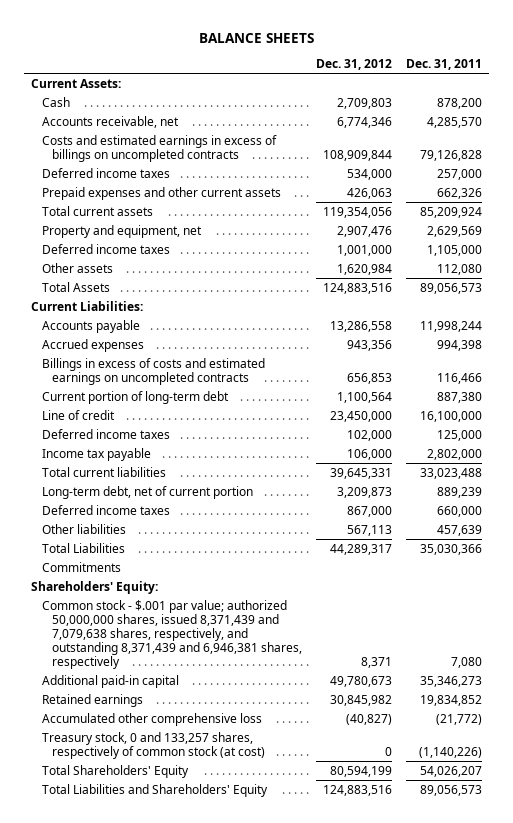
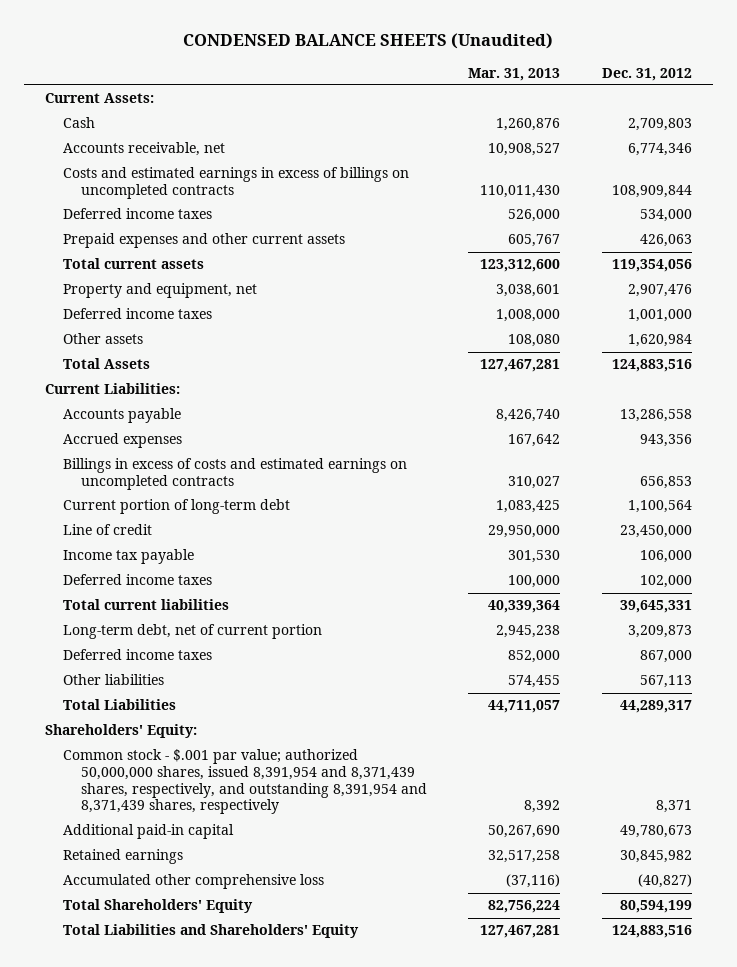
- BALANCE SHEETS
+ CONDENSED BALANCE SHEETS (Unaudited)
- | Dec. 31, 2012 | Dec. 31, 2011
+ | Mar. 31, 2013 | Dec. 31, 2012
moved down: Deferred income taxes | 100,000 | 102,000
- Commitments
- Common stock - $.001 par value; authorized 50,000,000 shares, issued 8,371,439 and 7,079,638 shares, respectively, and outstanding 8,371,439 and 6,946,381 shares, respectively | 8,371 | 7,080
+ Common stock - $.001 par value; authorized 50,000,000 shares, issued 8,391,954 and 8,371,439 shares, respectively, and outstanding 8,391,954 and 8,371,439 shares, respectively | 8,392 | 8,371
- Treasury stock, 0 and 133,257 shares, respectively of common stock (at cost) | 0 | (1,140,226)

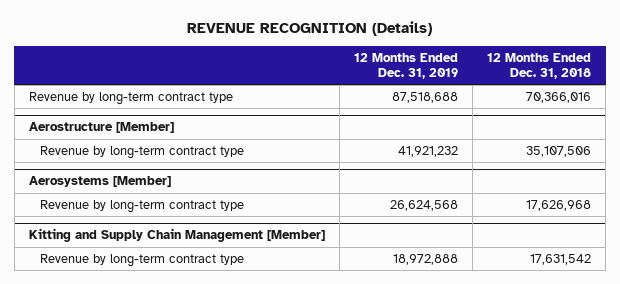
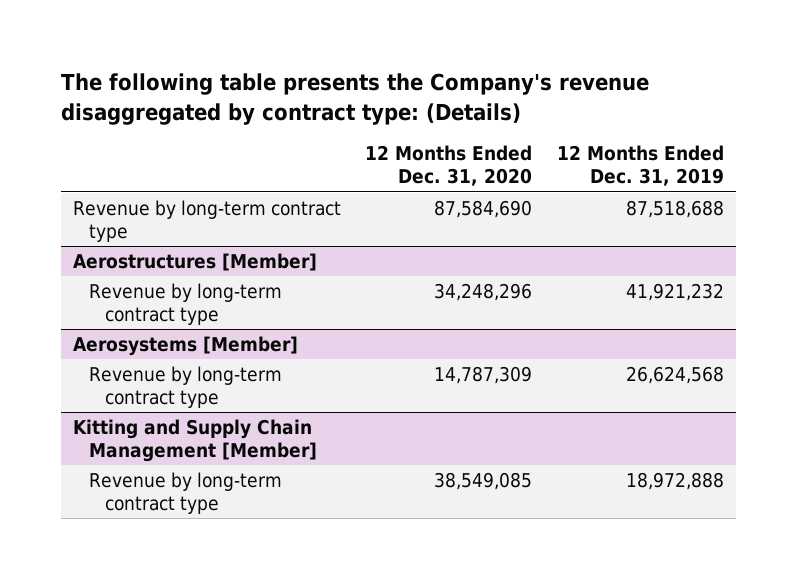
- REVENUE RECOGNITION (Details)
+ The following table presents the Company's revenue disaggregated by contract type: (Details)
- | 12 Months Ended Dec. 31, 2019 | 12 Months Ended Dec. 31, 2018
+ | 12 Months Ended Dec. 31, 2020 | 12 Months Ended Dec. 31, 2019
- Aerostructure [Member]
+ Aerostructures [Member]

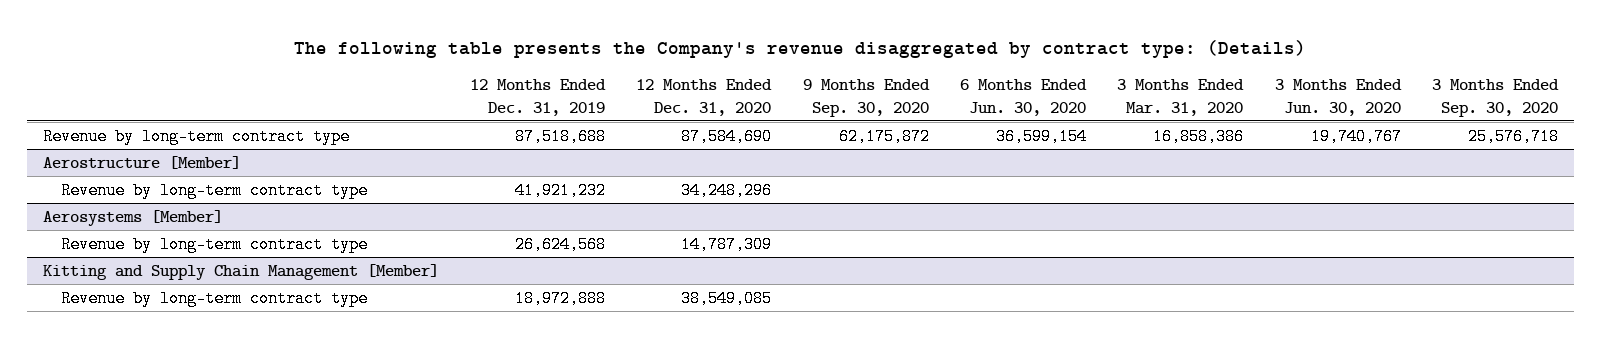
- | 12 Months Ended Dec. 31, 2020 | 12 Months Ended Dec. 31, 2019
+ | 12 Months Ended Dec. 31, 2019 | 12 Months Ended Dec. 31, 2020 | 9 Months Ended Sep. 30, 2020 | 6 Months Ended Jun. 30, 2020 | 3 Months Ended Mar. 31, 2020 | 3 Months Ended Jun. 30, 2020 | 3 Months Ended Sep. 30, 2020
- Aerostructures [Member]
+ Aerostructure [Member]

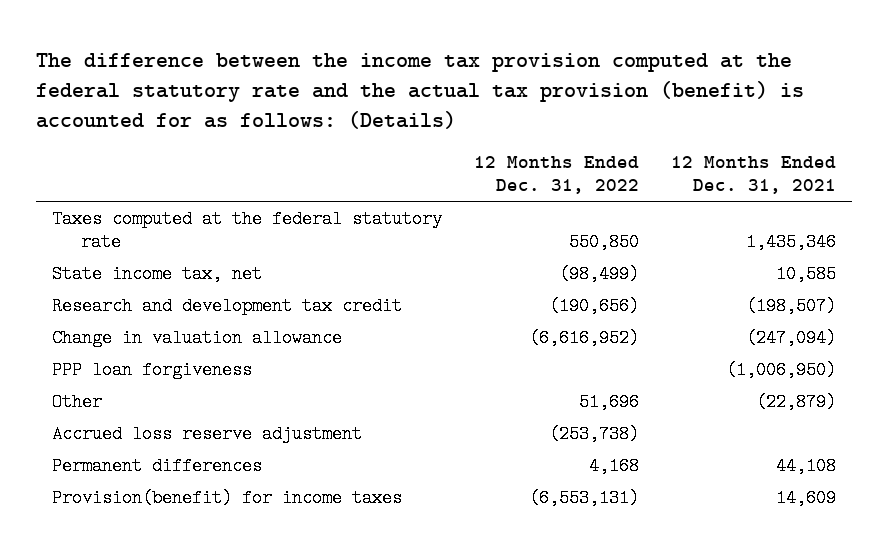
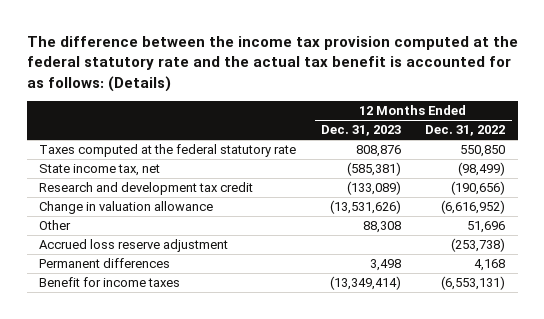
- The difference between the income tax provision computed at the federal statutory rate and the actual tax provision (benefit) is accounted for as follows: (Details)
+ The difference between the income tax provision computed at the federal statutory rate and the actual tax benefit is accounted for as follows: (Details)
- | 12 Months Ended Dec. 31, 2022 | 12 Months Ended Dec. 31, 2021
+ | 12 Months Ended Dec. 31, 2023 | 12 Months Ended Dec. 31, 2022
- PPP loan forgiveness | | (1,006,950)
- Provision(benefit) for income taxes | (6,553,131) | 14,609
+ Benefit for income taxes | (13,349,414) | (6,553,131)

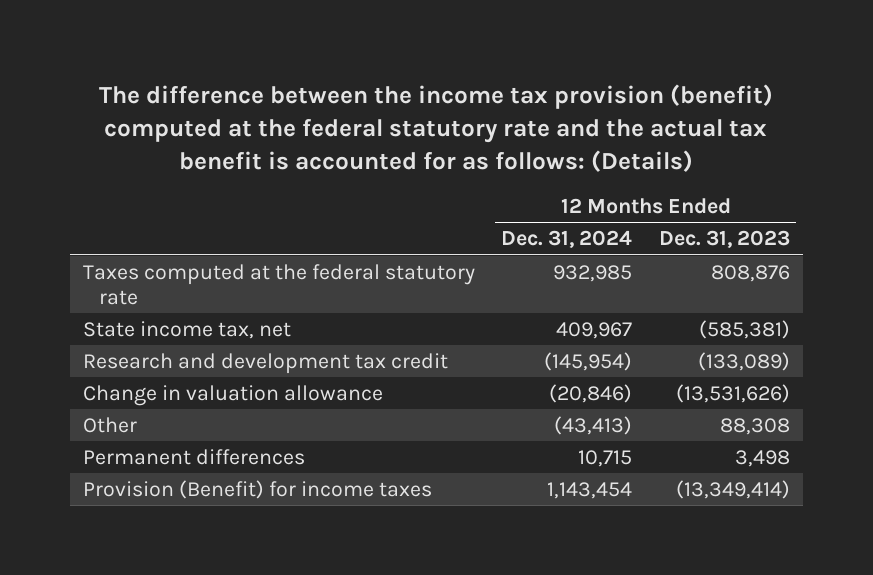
- The difference between the income tax provision computed at the federal statutory rate and the actual tax benefit is accounted for as follows: (Details)
+ The difference between the income tax provision (benefit) computed at the federal statutory rate and the actual tax benefit is accounted for as follows: (Details)
- | 12 Months Ended Dec. 31, 2023 | 12 Months Ended Dec. 31, 2022
+ | 12 Months Ended Dec. 31, 2024 | 12 Months Ended Dec. 31, 2023
- Accrued loss reserve adjustment | | (253,738)
- Benefit for income taxes | (13,349,414) | (6,553,131)
+ Provision (Benefit) for income taxes | 1,143,454 | (13,349,414)

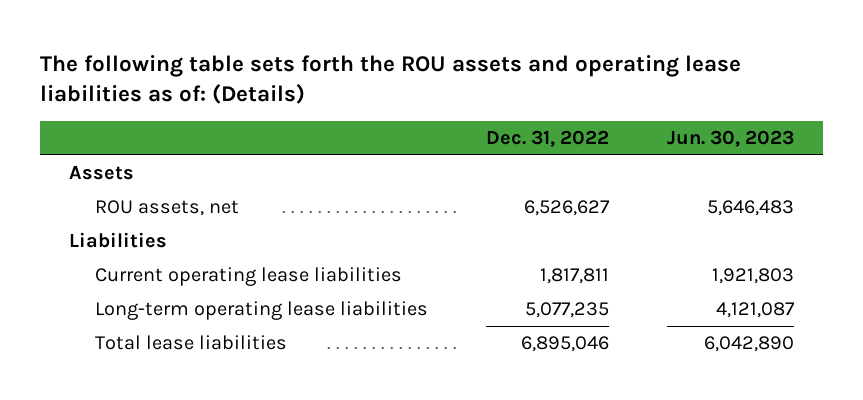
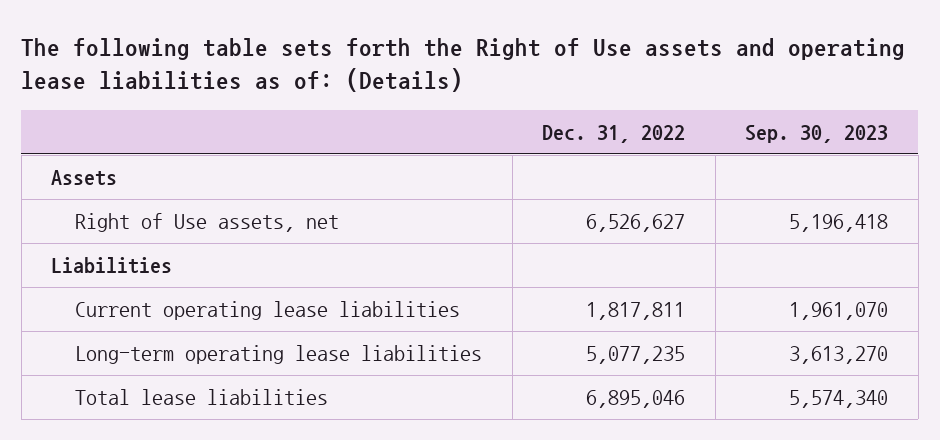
- The following table sets forth the ROU assets and operating lease liabilities as of: (Details)
+ The following table sets forth the Right of Use assets and operating lease liabilities as of: (Details)
- | Dec. 31, 2022 | Jun. 30, 2023
+ | Dec. 31, 2022 | Sep. 30, 2023
- ROU assets, net | 6,526,627 | 5,646,483
+ Right of Use assets, net | 6,526,627 | 5,196,418

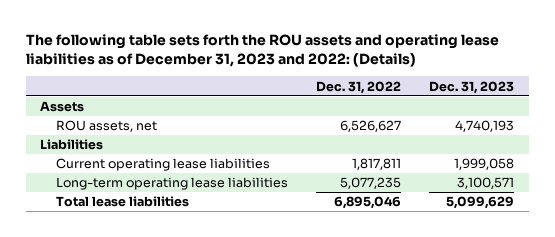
- The following table sets forth the Right of Use assets and operating lease liabilities as of: (Details)
+ The following table sets forth the ROU assets and operating lease liabilities as of December 31, 2023 and 2022: (Details)
- | Dec. 31, 2022 | Sep. 30, 2023
+ | Dec. 31, 2022 | Dec. 31, 2023
- Right of Use assets, net | 6,526,627 | 5,196,418
+ ROU assets, net | 6,526,627 | 4,740,193

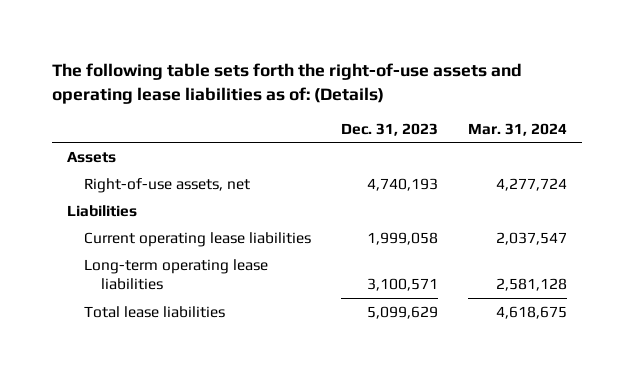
- The following table sets forth the ROU assets and operating lease liabilities as of December 31, 2023 and 2022: (Details)
+ The following table sets forth the right-of-use assets and operating lease liabilities as of: (Details)
- | Dec. 31, 2022 | Dec. 31, 2023
+ | Dec. 31, 2023 | Mar. 31, 2024
- ROU assets, net | 6,526,627 | 4,740,193
+ Right-of-use assets, net | 4,740,193 | 4,277,724

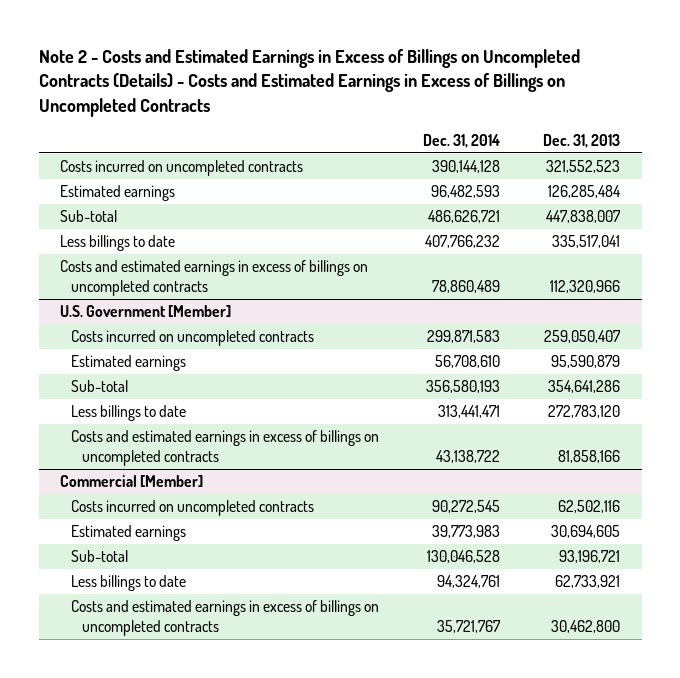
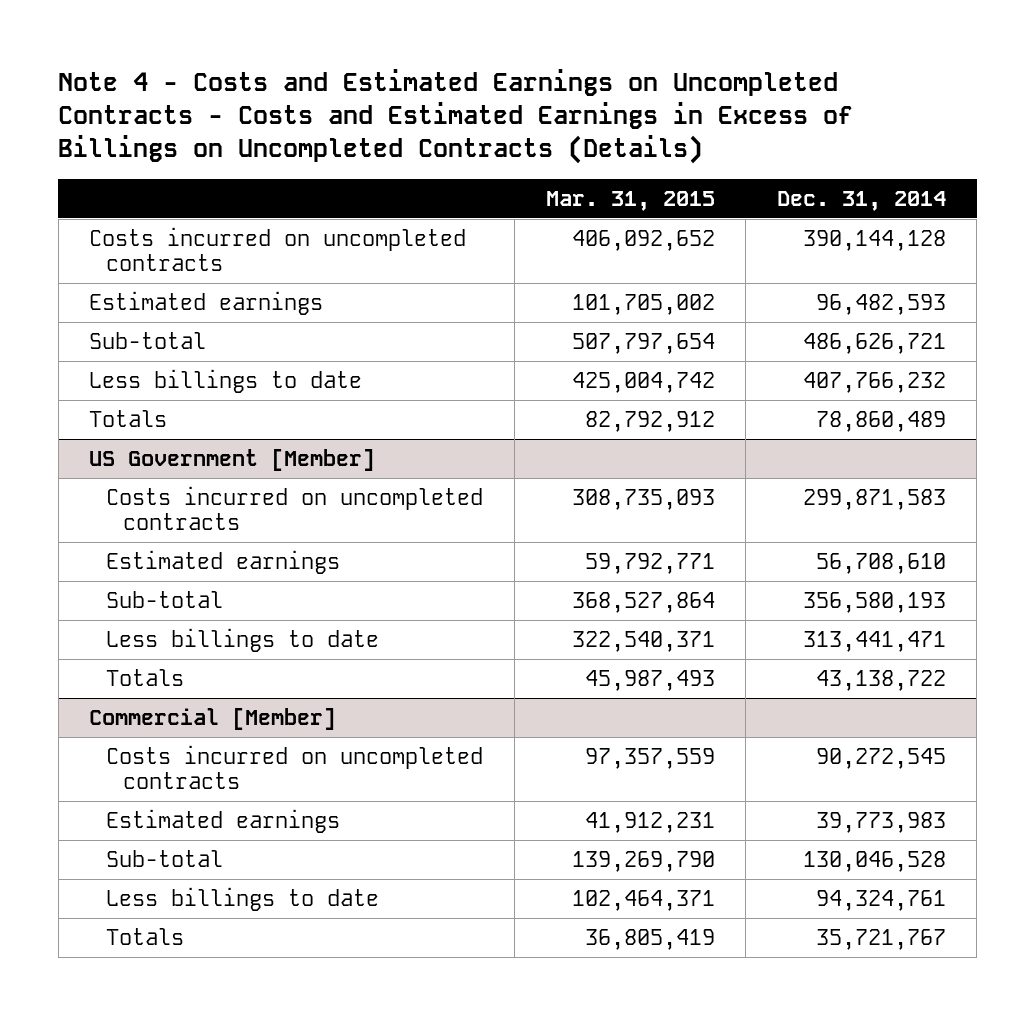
- Note 2 - Costs and Estimated Earnings in Excess of Billings on Uncompleted Contracts (Details) - Costs and Estimated Earnings in Excess of Billings on Uncompleted Contracts
+ Note 4 - Costs and Estimated Earnings on Uncompleted Contracts - Costs and Estimated Earnings in Excess of Billings on Uncompleted Contracts (Details)
- | Dec. 31, 2014 | Dec. 31, 2013
+ | Mar. 31, 2015 | Dec. 31, 2014
- Costs and estimated earnings in excess of billings on uncompleted contracts | 78,860,489 | 112,320,966
- U.S. Government [Member]
+ Totals | 82,792,912 | 78,860,489
+ US Government [Member]
- Costs and estimated earnings in excess of billings on uncompleted contracts | 43,138,722 | 81,858,166
+ Totals | 45,987,493 | 43,138,722
@ Commercial [Member]
- Costs and estimated earnings in excess of billings on uncompleted contracts | 35,721,767 | 30,462,800
+ Totals | 36,805,419 | 35,721,767

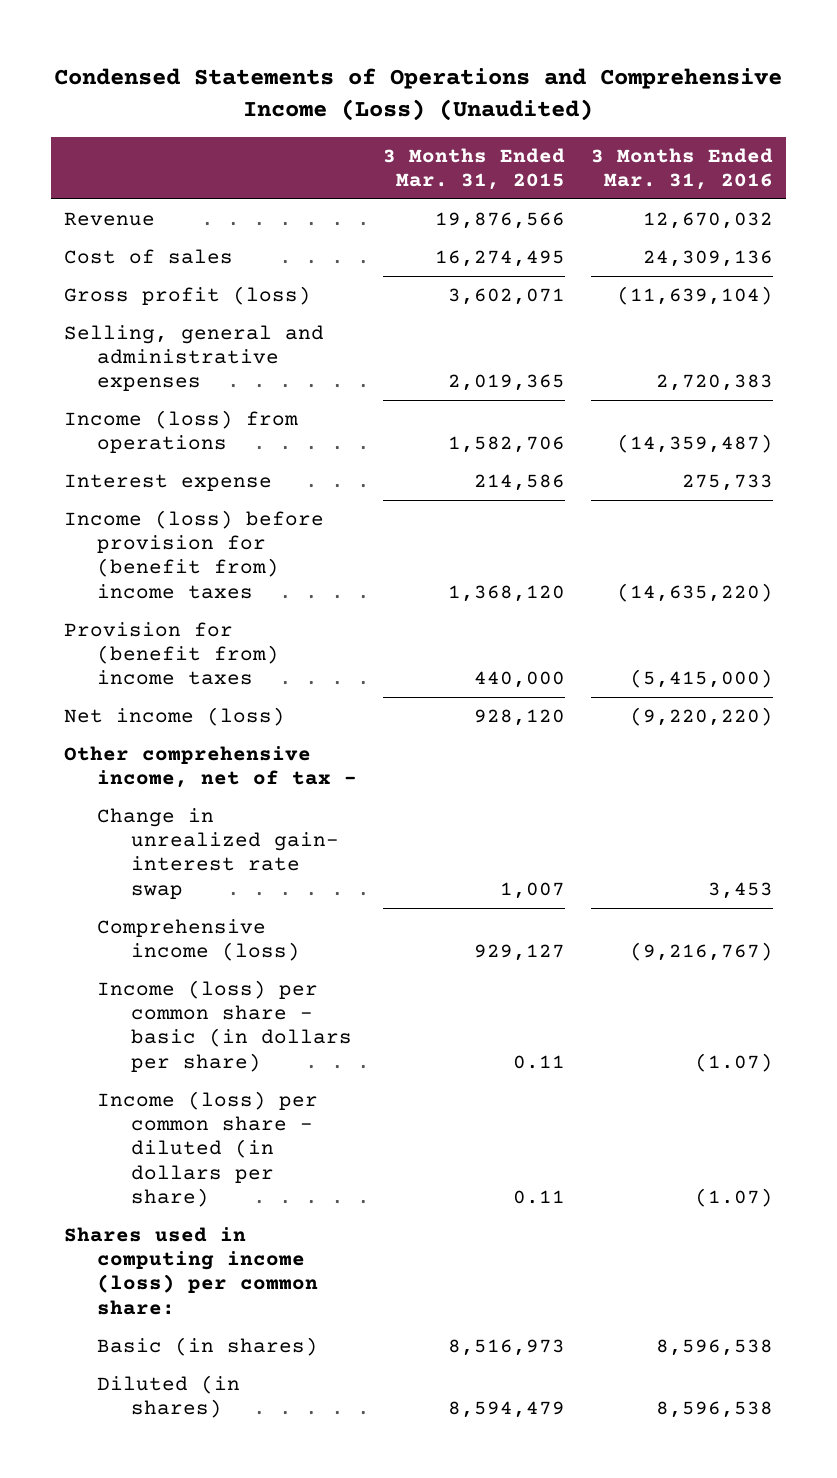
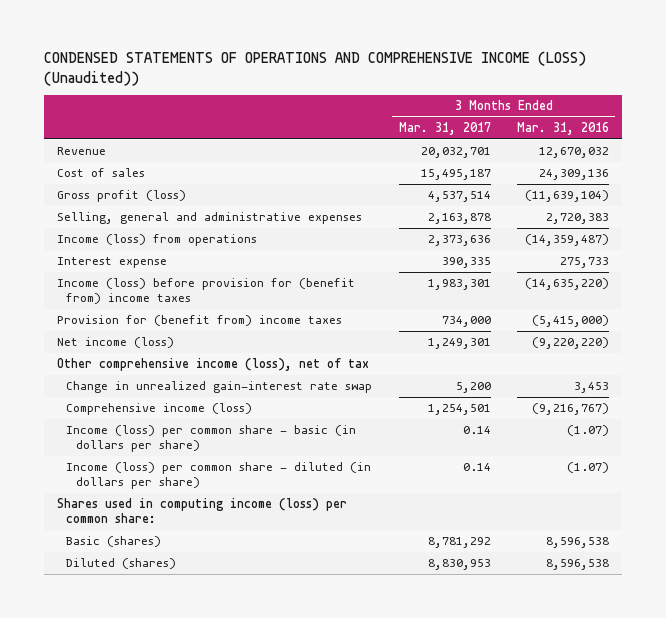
- Condensed Statements of Operations and Comprehensive Income (Loss) (Unaudited)
+ CONDENSED STATEMENTS OF OPERATIONS AND COMPREHENSIVE INCOME (LOSS) (Unaudited))
- | 3 Months Ended Mar. 31, 2015 | 3 Months Ended Mar. 31, 2016
+ | 3 Months Ended Mar. 31, 2017 | 3 Months Ended Mar. 31, 2016
- Other comprehensive income, net of tax -
- Change in unrealized gain- interest rate swap | 1,007 | 3,453
+ Other comprehensive income (loss), net of tax
+ Change in unrealized gain-interest rate swap | 5,200 | 3,453
- Basic (in shares) | 8,516,973 | 8,596,538
- Diluted (in shares) | 8,594,479 | 8,596,538
+ Basic (shares) | 8,781,292 | 8,596,538
+ Diluted (shares) | 8,830,953 | 8,596,538

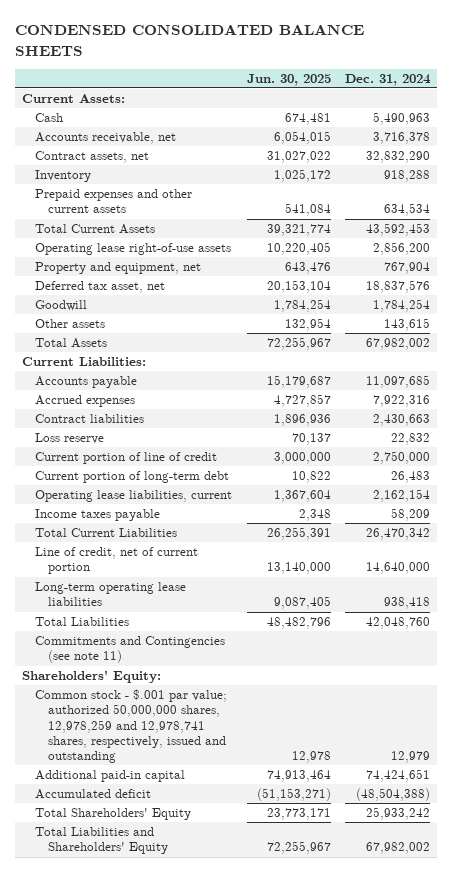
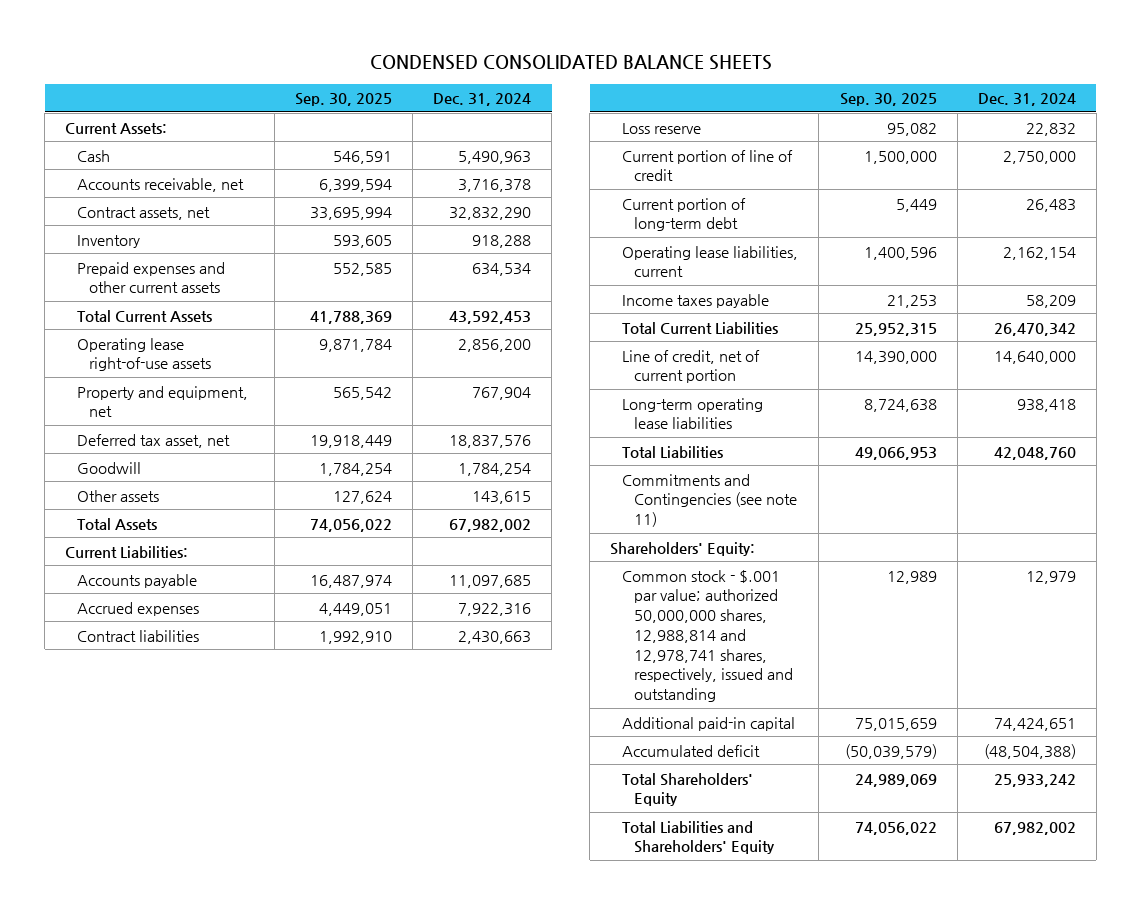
- | Jun. 30, 2025 | Dec. 31, 2024
+ | Sep. 30, 2025 | Dec. 31, 2024
- Common stock - $.001 par value; authorized 50,000,000 shares, 12,978,259 and 12,978,741 shares, respectively, issued and outstanding | 12,978 | 12,979
+ Common stock - $.001 par value; authorized 50,000,000 shares, 12,988,814 and 12,978,741 shares, respectively, issued and outstanding | 12,989 | 12,979

